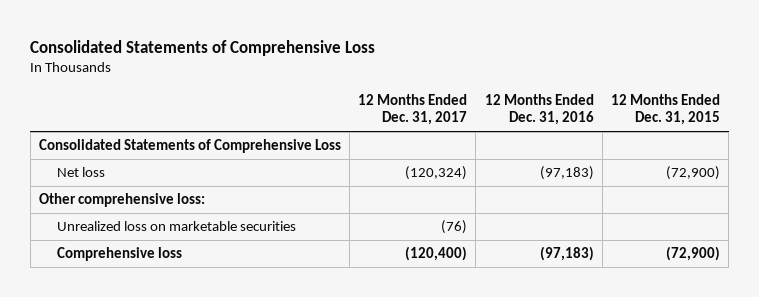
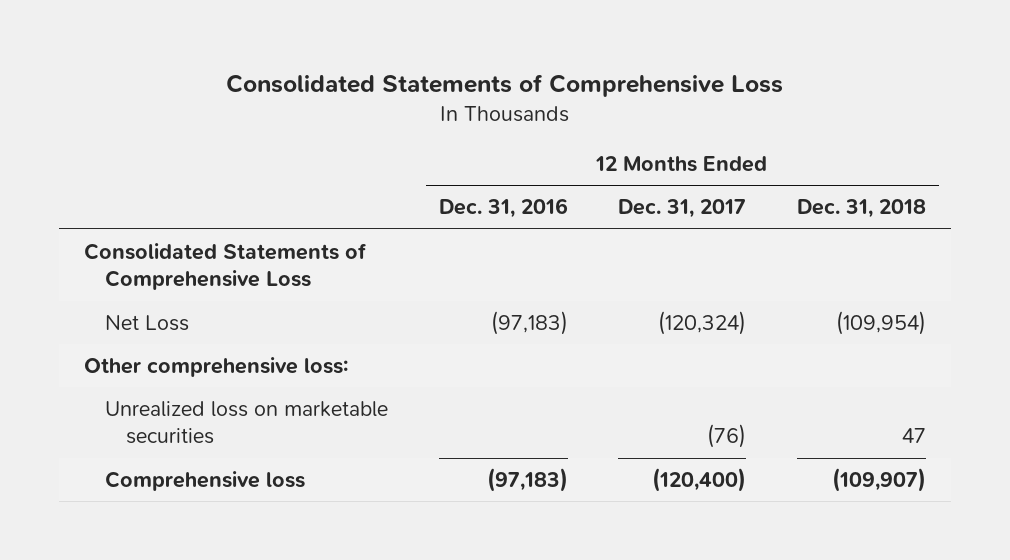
- | 12 Months Ended Dec. 31, 2017 | 12 Months Ended Dec. 31, 2016 | 12 Months Ended Dec. 31, 2015
+ | 12 Months Ended Dec. 31, 2016 | 12 Months Ended Dec. 31, 2017 | 12 Months Ended Dec. 31, 2018
- Net loss | (120,324) | (97,183) | (72,900)
+ Net Loss | (97,183) | (120,324) | (109,954)

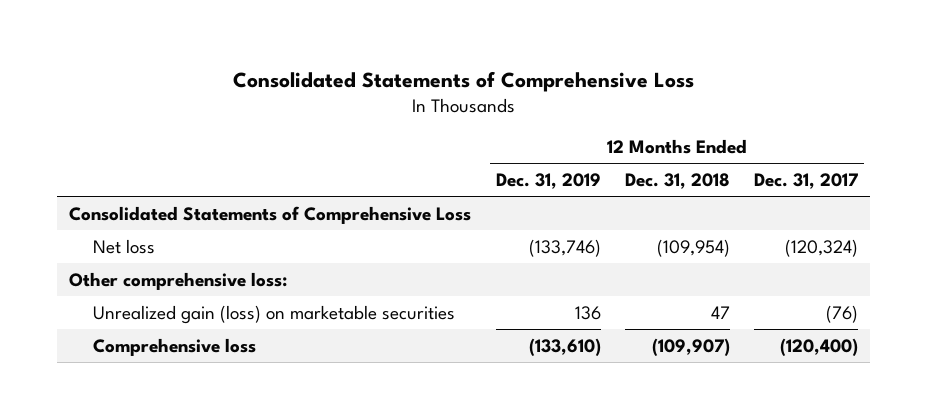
- | 12 Months Ended Dec. 31, 2016 | 12 Months Ended Dec. 31, 2017 | 12 Months Ended Dec. 31, 2018
+ | 12 Months Ended Dec. 31, 2019 | 12 Months Ended Dec. 31, 2018 | 12 Months Ended Dec. 31, 2017
- Net Loss | (97,183) | (120,324) | (109,954)
+ Net loss | (133,746) | (109,954) | (120,324)
- Unrealized loss on marketable securities | | (76) | 47
+ Unrealized gain (loss) on marketable securities | 136 | 47 | (76)

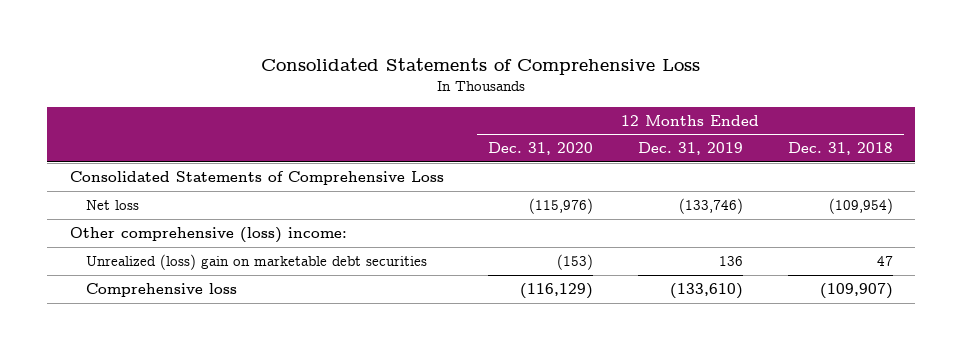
- | 12 Months Ended Dec. 31, 2019 | 12 Months Ended Dec. 31, 2018 | 12 Months Ended Dec. 31, 2017
+ | 12 Months Ended Dec. 31, 2020 | 12 Months Ended Dec. 31, 2019 | 12 Months Ended Dec. 31, 2018
- Other comprehensive loss:
- Unrealized gain (loss) on marketable securities | 136 | 47 | (76)
+ Other comprehensive (loss) income:
+ Unrealized (loss) gain on marketable debt securities | (153) | 136 | 47

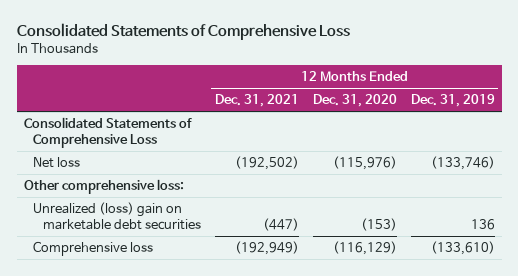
- | 12 Months Ended Dec. 31, 2020 | 12 Months Ended Dec. 31, 2019 | 12 Months Ended Dec. 31, 2018
+ | 12 Months Ended Dec. 31, 2021 | 12 Months Ended Dec. 31, 2020 | 12 Months Ended Dec. 31, 2019
- Other comprehensive (loss) income:
+ Other comprehensive loss:

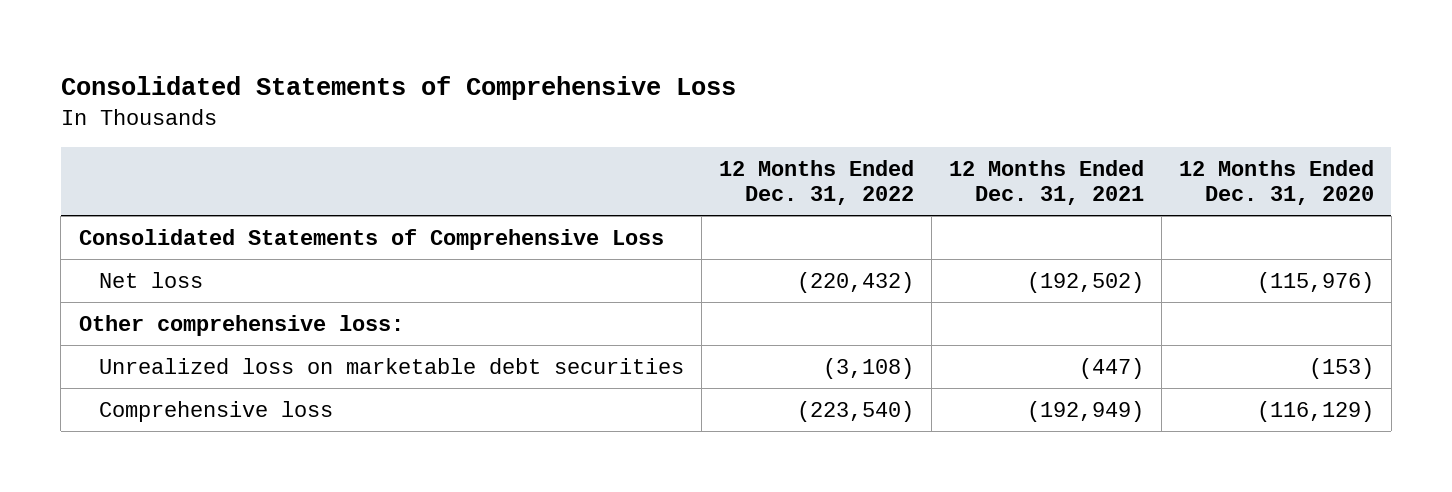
- | 12 Months Ended Dec. 31, 2021 | 12 Months Ended Dec. 31, 2020 | 12 Months Ended Dec. 31, 2019
+ | 12 Months Ended Dec. 31, 2022 | 12 Months Ended Dec. 31, 2021 | 12 Months Ended Dec. 31, 2020
- Unrealized (loss) gain on marketable debt securities | (447) | (153) | 136
+ Unrealized loss on marketable debt securities | (3,108) | (447) | (153)

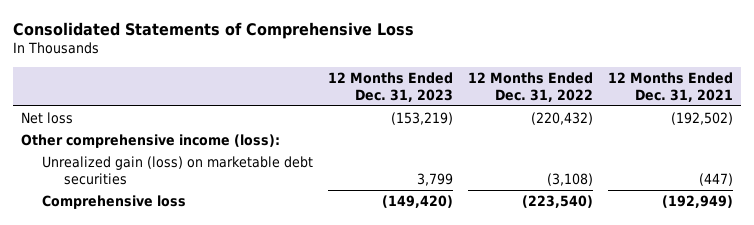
- | 12 Months Ended Dec. 31, 2022 | 12 Months Ended Dec. 31, 2021 | 12 Months Ended Dec. 31, 2020
+ | 12 Months Ended Dec. 31, 2023 | 12 Months Ended Dec. 31, 2022 | 12 Months Ended Dec. 31, 2021
- Consolidated Statements of Comprehensive Loss
- Other comprehensive loss:
- Unrealized loss on marketable debt securities | (3,108) | (447) | (153)
+ Other comprehensive income (loss):
+ Unrealized gain (loss) on marketable debt securities | 3,799 | (3,108) | (447)

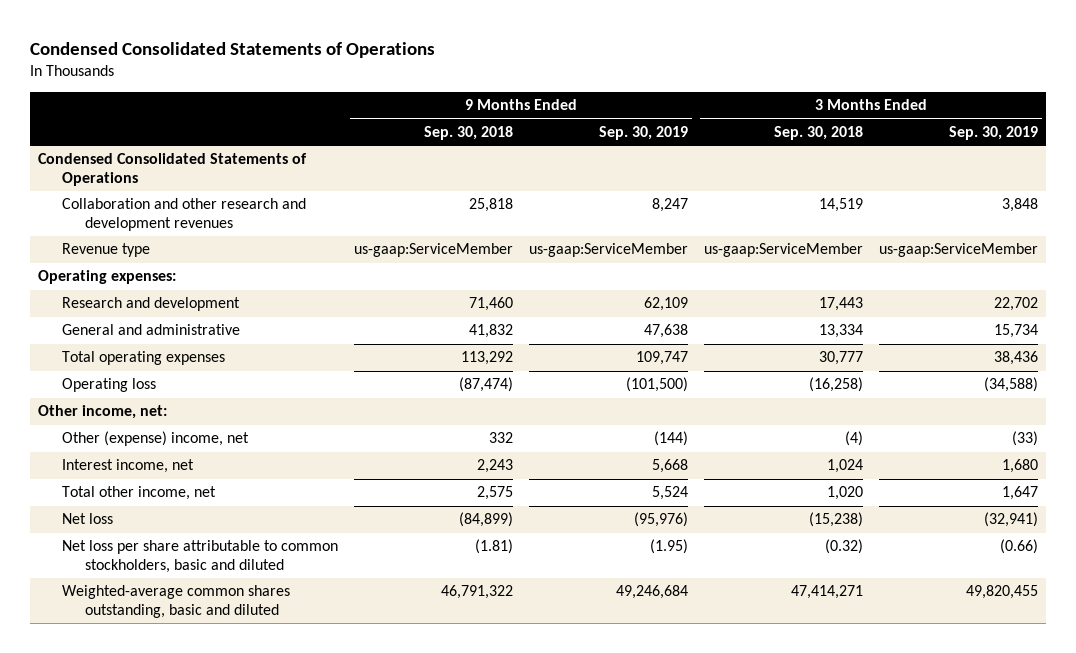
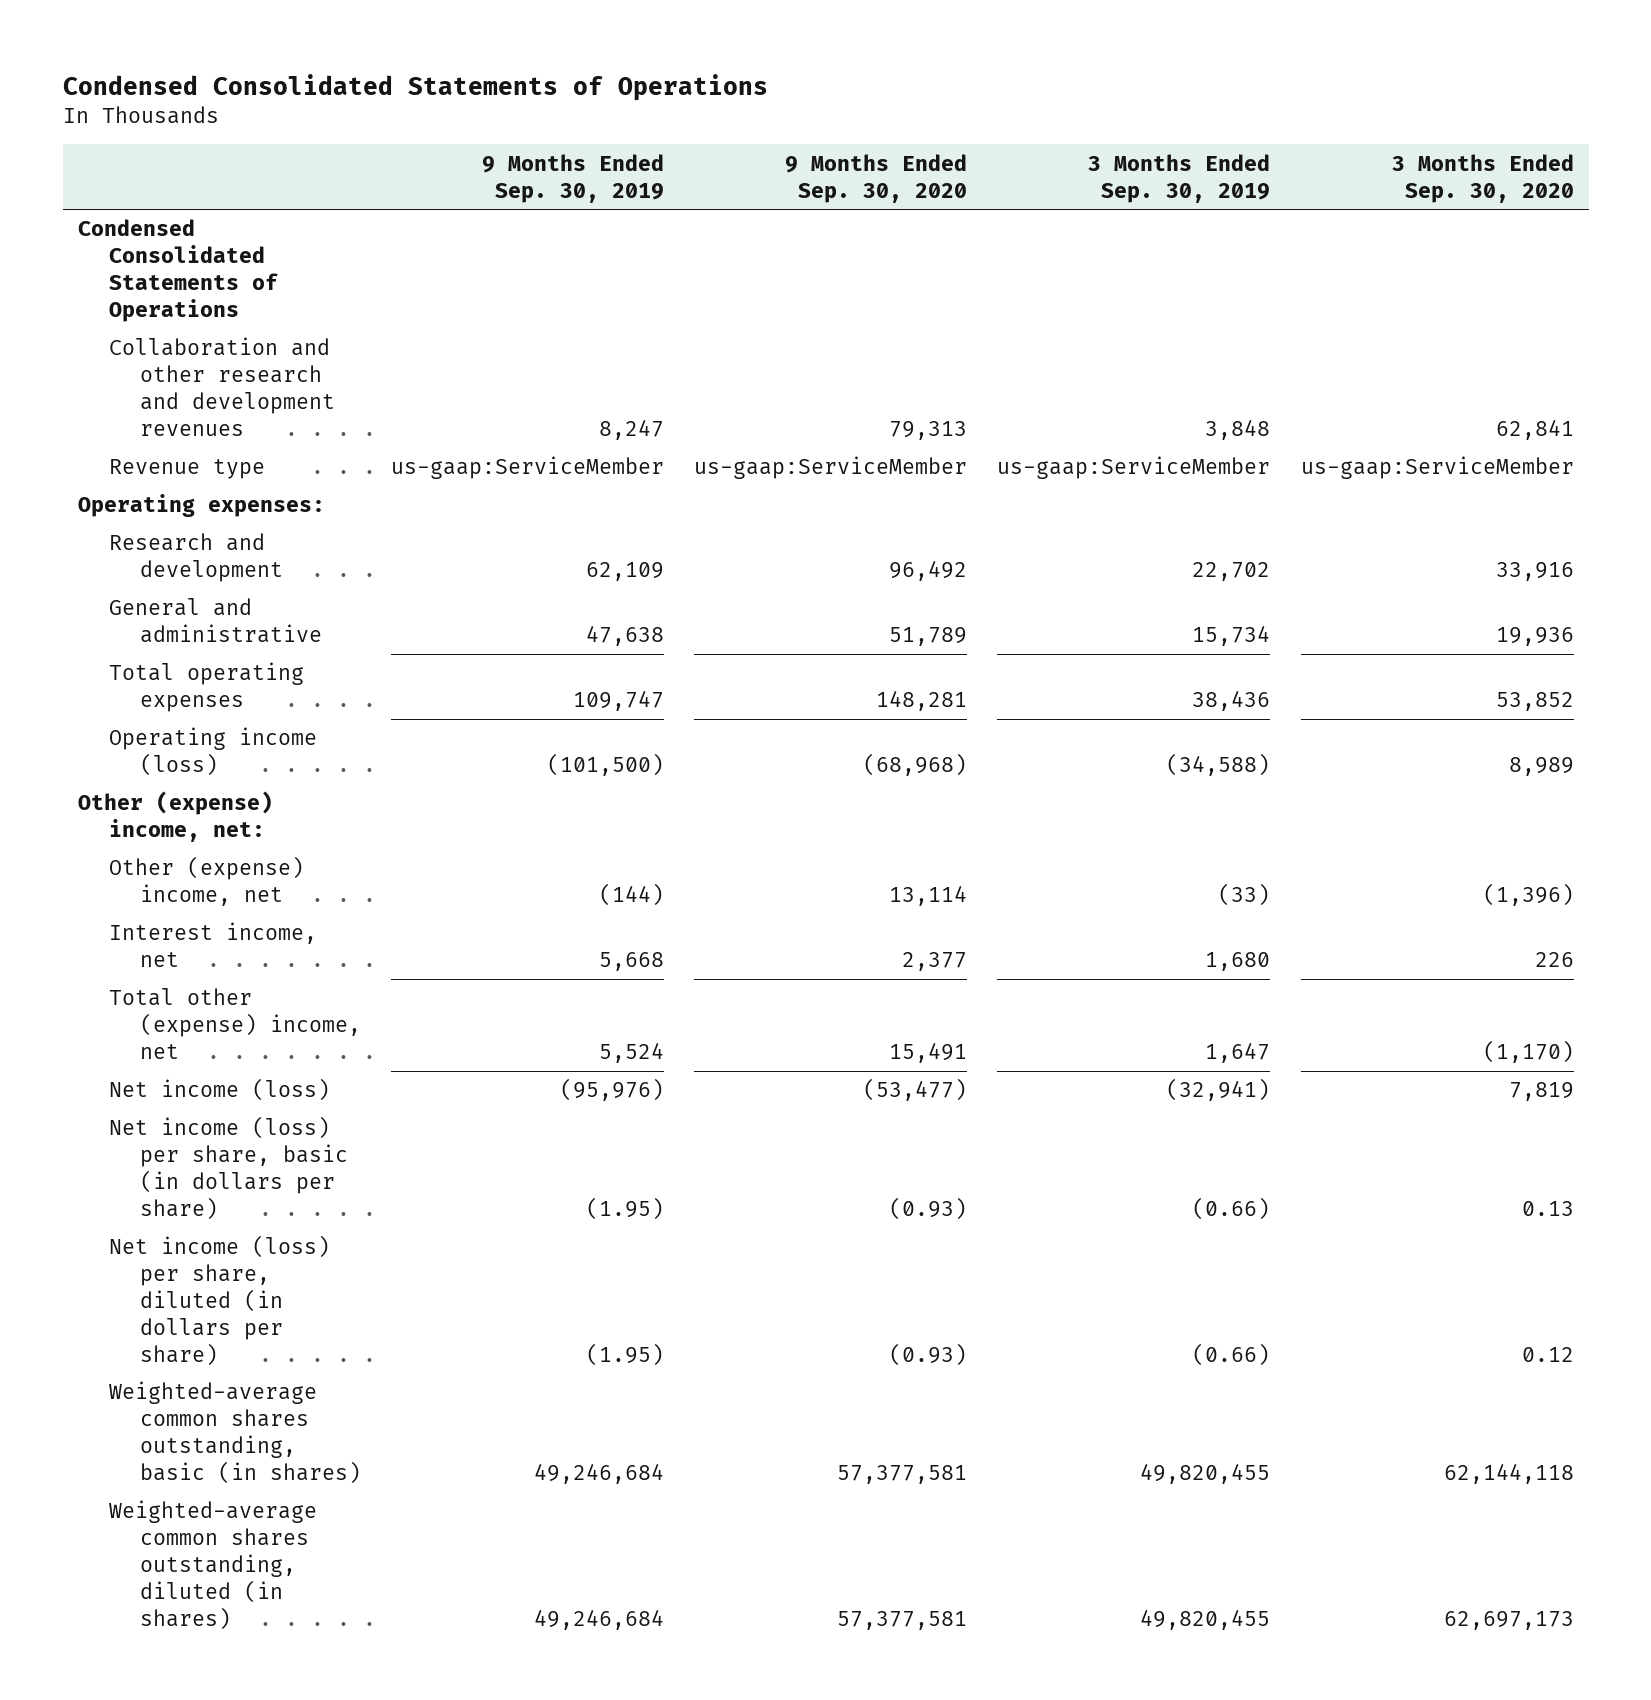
- | 9 Months Ended Sep. 30, 2018 | 9 Months Ended Sep. 30, 2019 | 3 Months Ended Sep. 30, 2018 | 3 Months Ended Sep. 30, 2019
+ | 9 Months Ended Sep. 30, 2019 | 9 Months Ended Sep. 30, 2020 | 3 Months Ended Sep. 30, 2019 | 3 Months Ended Sep. 30, 2020
- Operating loss | (87,474) | (101,500) | (16,258) | (34,588)
- Other income, net:
+ Operating income (loss) | (101,500) | (68,968) | (34,588) | 8,989
+ Other (expense) income, net:
- Total other income, net | 2,575 | 5,524 | 1,020 | 1,647
- Net loss | (84,899) | (95,976) | (15,238) | (32,941)
- Net loss per share attributable to common stockholders, basic and diluted | (1.81) | (1.95) | (0.32) | (0.66)
- Weighted-average common shares outstanding, basic and diluted | 46,791,322 | 49,246,684 | 47,414,271 | 49,820,455
+ Total other (expense) income, net | 5,524 | 15,491 | 1,647 | (1,170)
+ Net income (loss) | (95,976) | (53,477) | (32,941) | 7,819
+ Net income (loss) per share, basic (in dollars per share) | (1.95) | (0.93) | (0.66) | 0.13
+ Net income (loss) per share, diluted (in dollars per share) | (1.95) | (0.93) | (0.66) | 0.12
+ Weighted-average common shares outstanding, basic (in shares) | 49,246,684 | 57,377,581 | 49,820,455 | 62,144,118
+ Weighted-average common shares outstanding, diluted (in shares) | 49,246,684 | 57,377,581 | 49,820,455 | 62,697,173

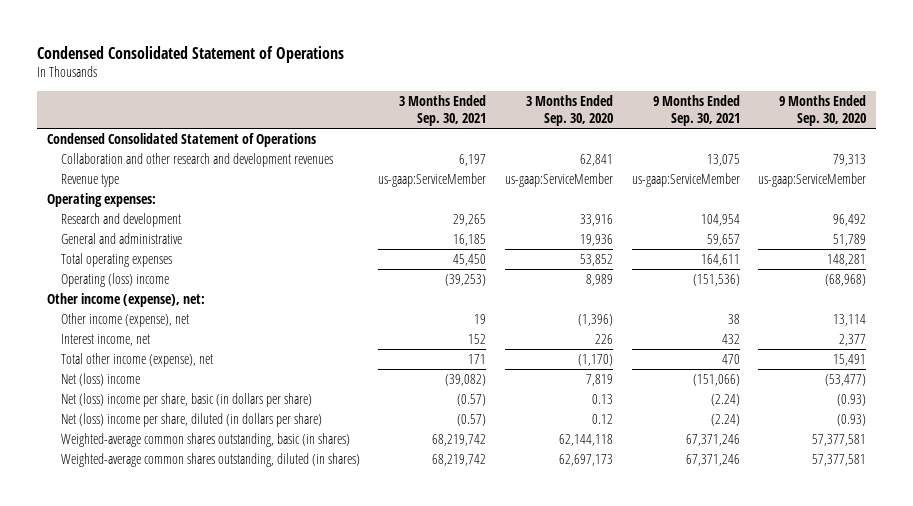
- Condensed Consolidated Statements of Operations
+ Condensed Consolidated Statement of Operations
- | 9 Months Ended Sep. 30, 2019 | 9 Months Ended Sep. 30, 2020 | 3 Months Ended Sep. 30, 2019 | 3 Months Ended Sep. 30, 2020
+ | 3 Months Ended Sep. 30, 2021 | 3 Months Ended Sep. 30, 2020 | 9 Months Ended Sep. 30, 2021 | 9 Months Ended Sep. 30, 2020
- Condensed Consolidated Statements of Operations
+ Condensed Consolidated Statement of Operations
- Operating income (loss) | (101,500) | (68,968) | (34,588) | 8,989
- Other (expense) income, net:
- Other (expense) income, net | (144) | 13,114 | (33) | (1,396)
+ Operating (loss) income | (39,253) | 8,989 | (151,536) | (68,968)
+ Other income (expense), net:
+ Other income (expense), net | 19 | (1,396) | 38 | 13,114
- Total other (expense) income, net | 5,524 | 15,491 | 1,647 | (1,170)
- Net income (loss) | (95,976) | (53,477) | (32,941) | 7,819
- Net income (loss) per share, basic (in dollars per share) | (1.95) | (0.93) | (0.66) | 0.13
- Net income (loss) per share, diluted (in dollars per share) | (1.95) | (0.93) | (0.66) | 0.12
+ Total other income (expense), net | 171 | (1,170) | 470 | 15,491
+ Net (loss) income | (39,082) | 7,819 | (151,066) | (53,477)
+ Net (loss) income per share, basic (in dollars per share) | (0.57) | 0.13 | (2.24) | (0.93)
+ Net (loss) income per share, diluted (in dollars per share) | (0.57) | 0.12 | (2.24) | (0.93)

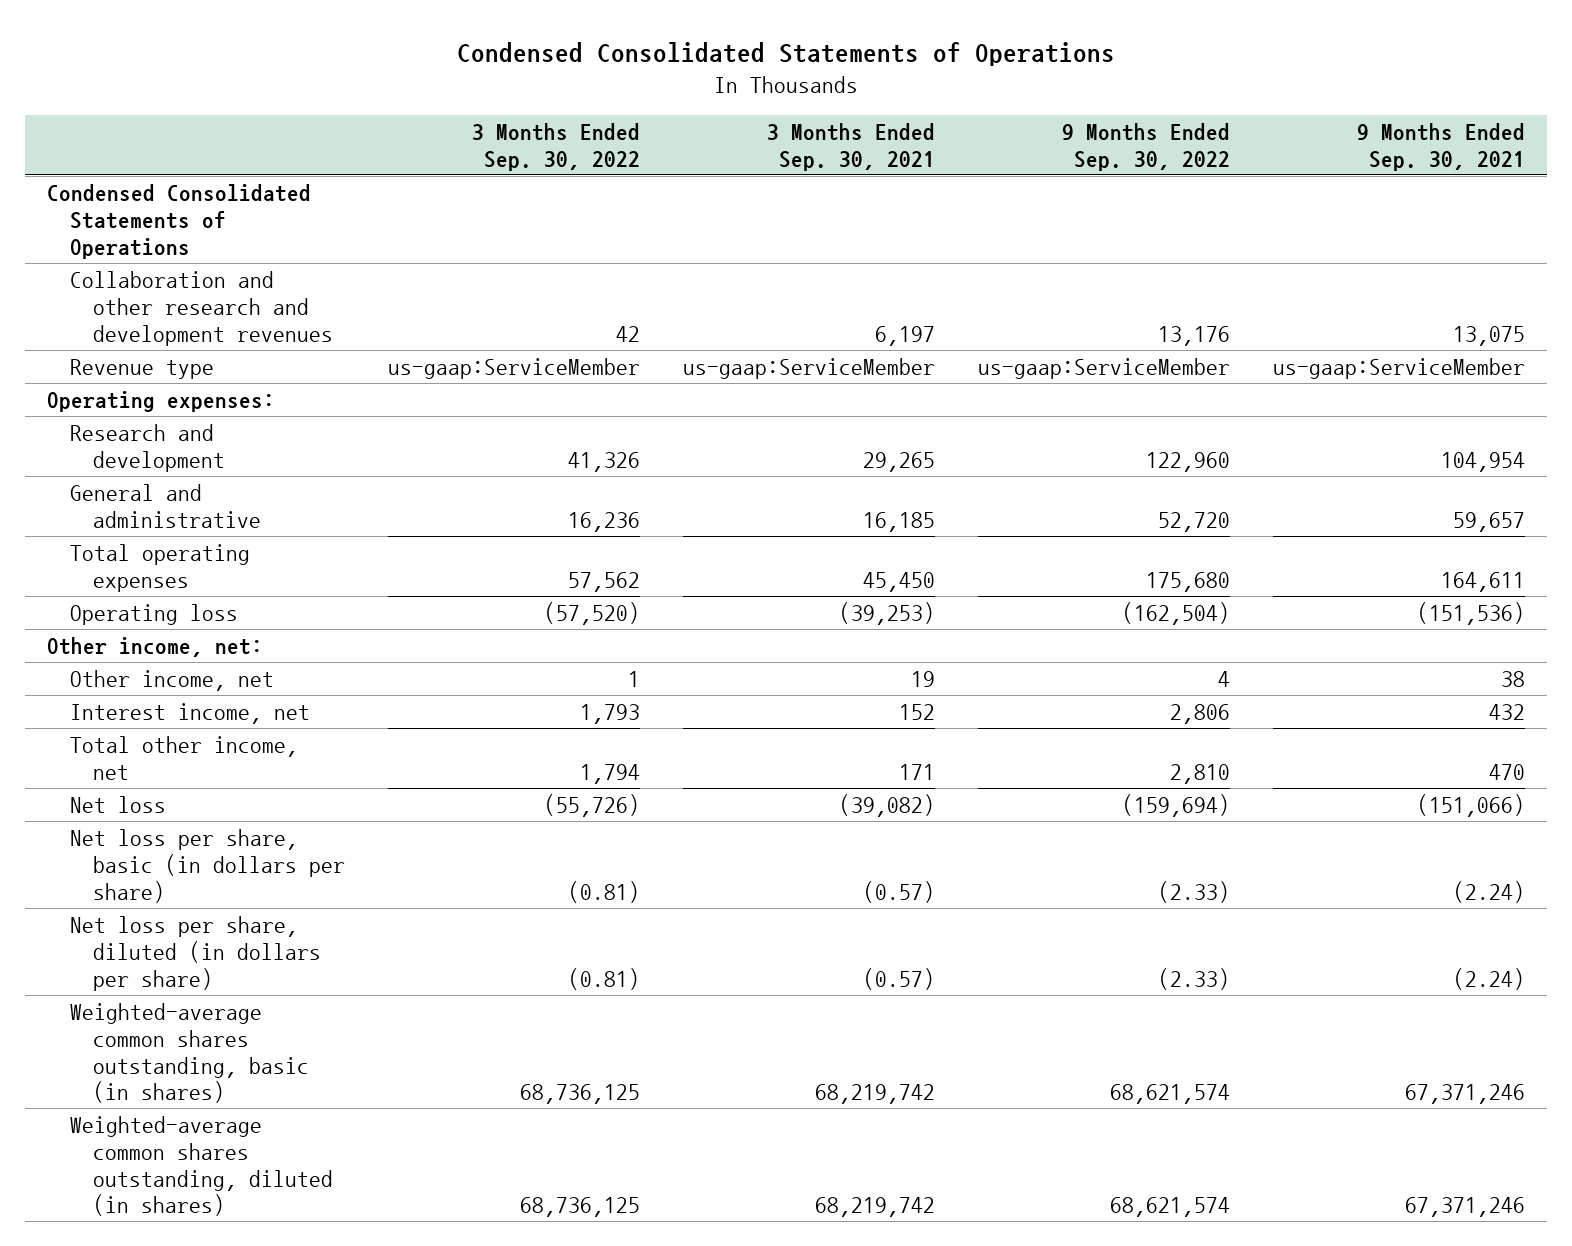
- Condensed Consolidated Statement of Operations
+ Condensed Consolidated Statements of Operations
- | 3 Months Ended Sep. 30, 2021 | 3 Months Ended Sep. 30, 2020 | 9 Months Ended Sep. 30, 2021 | 9 Months Ended Sep. 30, 2020
+ | 3 Months Ended Sep. 30, 2022 | 3 Months Ended Sep. 30, 2021 | 9 Months Ended Sep. 30, 2022 | 9 Months Ended Sep. 30, 2021
- Condensed Consolidated Statement of Operations
+ Condensed Consolidated Statements of Operations
- Operating (loss) income | (39,253) | 8,989 | (151,536) | (68,968)
- Other income (expense), net:
- Other income (expense), net | 19 | (1,396) | 38 | 13,114
+ Operating loss | (57,520) | (39,253) | (162,504) | (151,536)
+ Other income, net:
+ Other income, net | 1 | 19 | 4 | 38
- Total other income (expense), net | 171 | (1,170) | 470 | 15,491
- Net (loss) income | (39,082) | 7,819 | (151,066) | (53,477)
- Net (loss) income per share, basic (in dollars per share) | (0.57) | 0.13 | (2.24) | (0.93)
- Net (loss) income per share, diluted (in dollars per share) | (0.57) | 0.12 | (2.24) | (0.93)
+ Total other income, net | 1,794 | 171 | 2,810 | 470
+ Net loss | (55,726) | (39,082) | (159,694) | (151,066)
+ Net loss per share, basic (in dollars per share) | (0.81) | (0.57) | (2.33) | (2.24)
+ Net loss per share, diluted (in dollars per share) | (0.81) | (0.57) | (2.33) | (2.24)

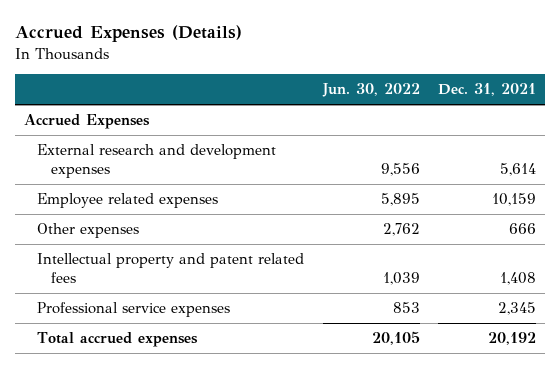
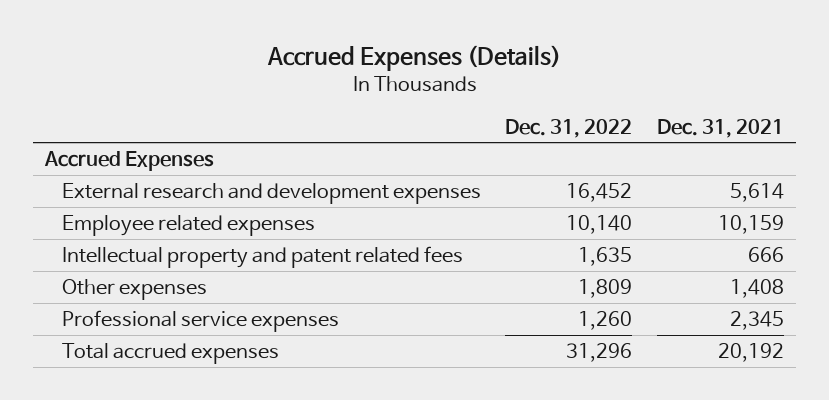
- | Jun. 30, 2022 | Dec. 31, 2021
+ | Dec. 31, 2022 | Dec. 31, 2021
- Other expenses | 2,762 | 666
- Intellectual property and patent related fees | 1,039 | 1,408
+ Intellectual property and patent related fees | 1,635 | 666
+ Other expenses | 1,809 | 1,408

